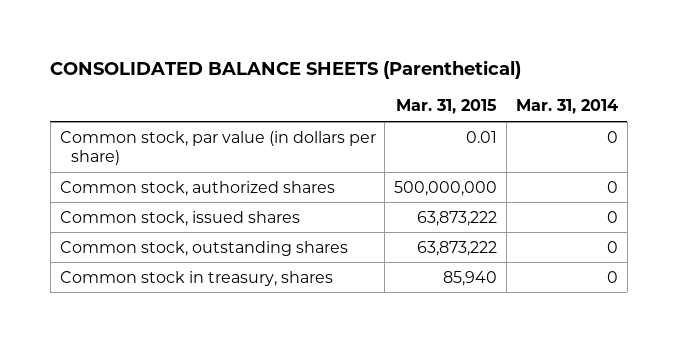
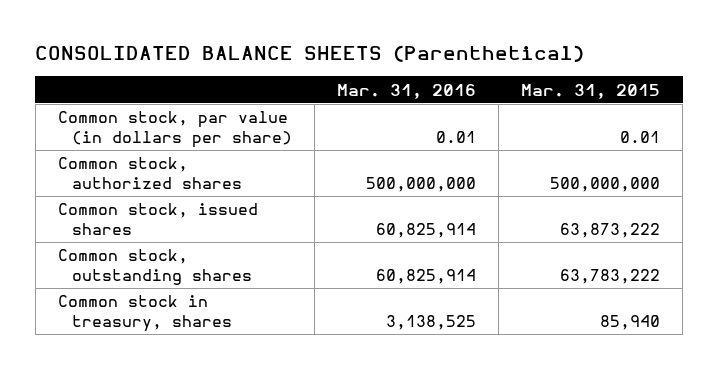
- | Mar. 31, 2015 | Mar. 31, 2014
+ | Mar. 31, 2016 | Mar. 31, 2015
- Common stock, outstanding shares | 63,873,222 | 0
+ Common stock, outstanding shares | 60,825,914 | 63,783,222

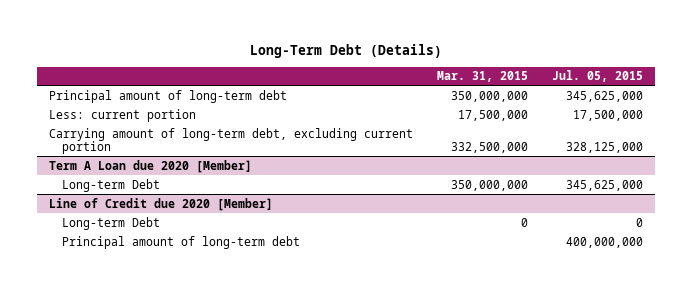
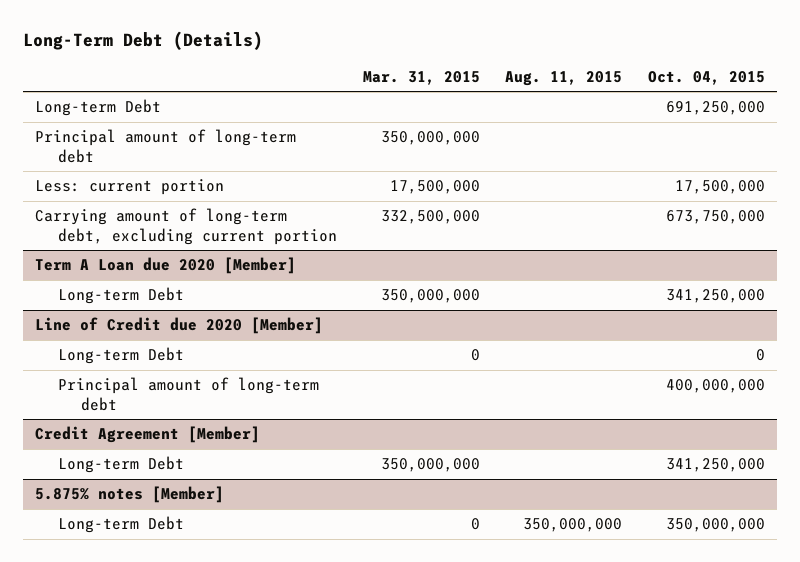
- | Mar. 31, 2015 | Jul. 05, 2015
+ | Mar. 31, 2015 | Aug. 11, 2015 | Oct. 04, 2015
+ Long-term Debt | | | 691,250,000
+ Credit Agreement [Member]
+ Long-term Debt | 350,000,000 | | 341,250,000
+ 5.875% notes [Member]
+ Long-term Debt | 0 | 350,000,000 | 350,000,000

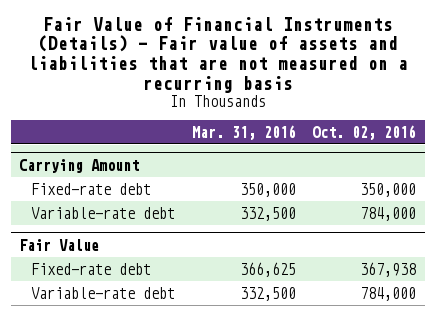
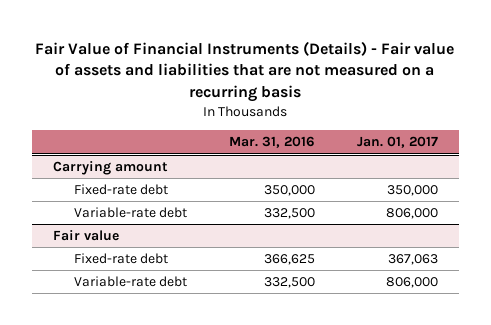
- | Mar. 31, 2016 | Oct. 02, 2016
+ | Mar. 31, 2016 | Jan. 01, 2017
- Carrying Amount
+ Carrying amount
- Fair Value
+ Fair value

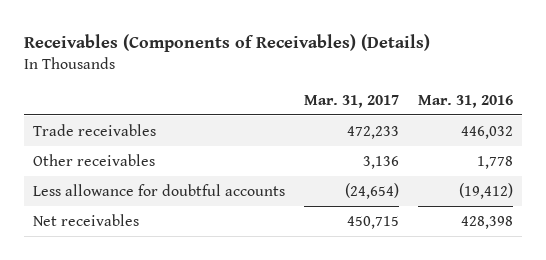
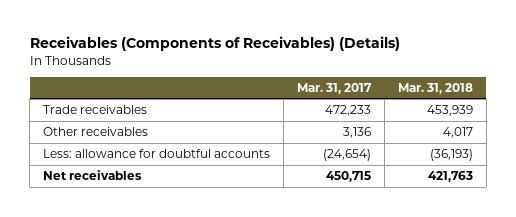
- | Mar. 31, 2017 | Mar. 31, 2016
+ | Mar. 31, 2017 | Mar. 31, 2018
- Less allowance for doubtful accounts | (24,654) | (19,412)
+ Less: allowance for doubtful accounts | (24,654) | (36,193)

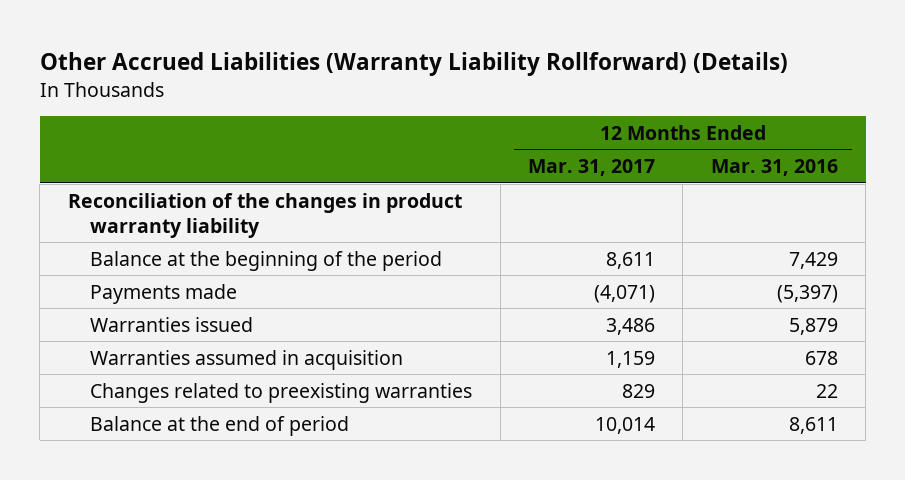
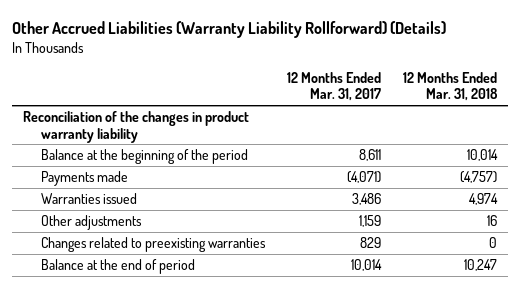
- | 12 Months Ended Mar. 31, 2017 | 12 Months Ended Mar. 31, 2016
+ | 12 Months Ended Mar. 31, 2017 | 12 Months Ended Mar. 31, 2018
- Warranties assumed in acquisition | 1,159 | 678
+ Other adjustments | 1,159 | 16

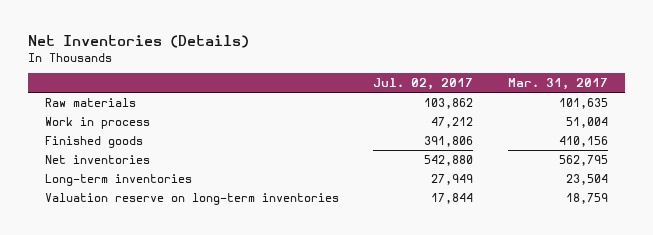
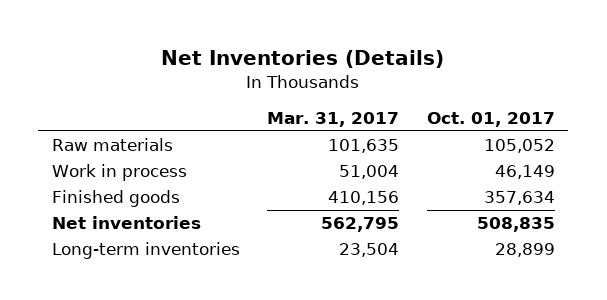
- | Jul. 02, 2017 | Mar. 31, 2017
+ | Mar. 31, 2017 | Oct. 01, 2017
- Valuation reserve on long-term inventories | 17,844 | 18,759

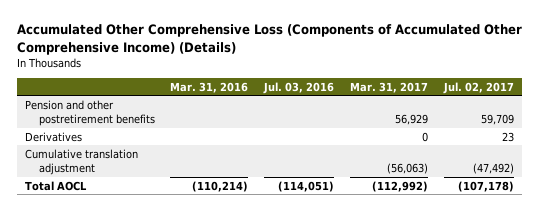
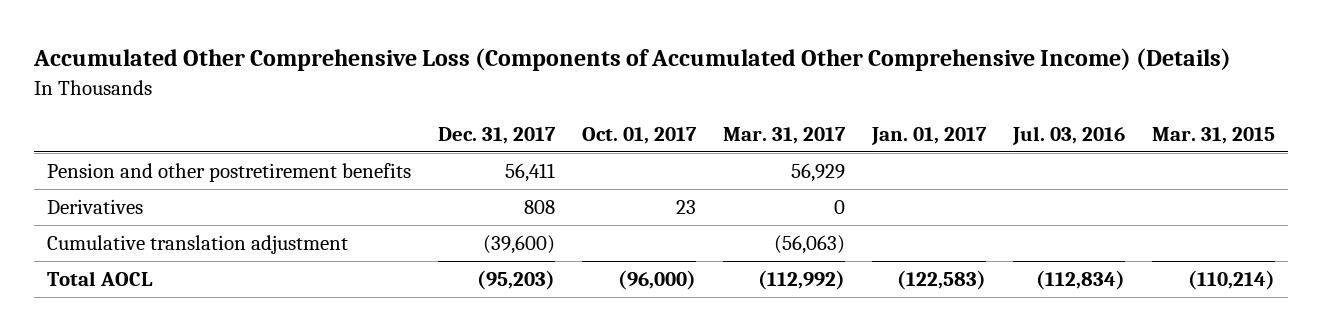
- | Mar. 31, 2016 | Jul. 03, 2016 | Mar. 31, 2017 | Jul. 02, 2017
+ | Dec. 31, 2017 | Oct. 01, 2017 | Mar. 31, 2017 | Jan. 01, 2017 | Jul. 03, 2016 | Mar. 31, 2015
- Total AOCL | (110,214) | (114,051) | (112,992) | (107,178)
+ Total AOCL | (95,203) | (96,000) | (112,992) | (122,583) | (112,834) | (110,214)

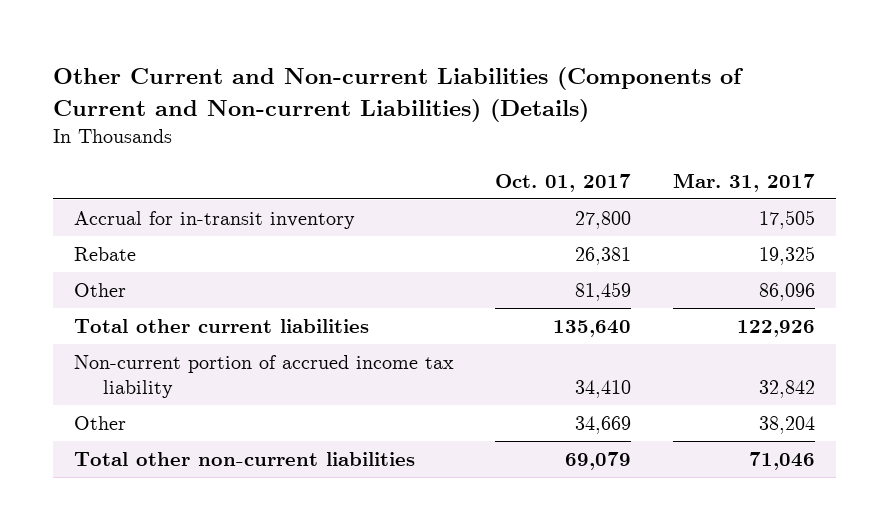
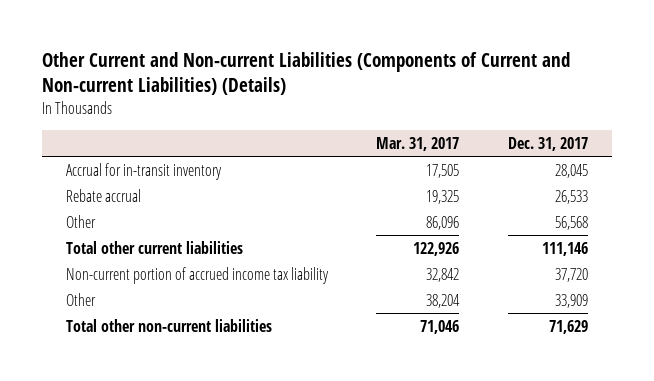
- | Oct. 01, 2017 | Mar. 31, 2017
+ | Mar. 31, 2017 | Dec. 31, 2017
- Rebate | 26,381 | 19,325
+ Rebate accrual | 19,325 | 26,533

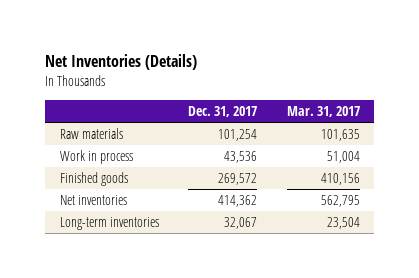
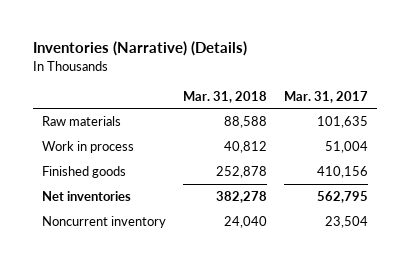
- Net Inventories (Details)
+ Inventories (Narrative) (Details)
- | Dec. 31, 2017 | Mar. 31, 2017
+ | Mar. 31, 2018 | Mar. 31, 2017
- Long-term inventories | 32,067 | 23,504
+ Noncurrent inventory | 24,040 | 23,504

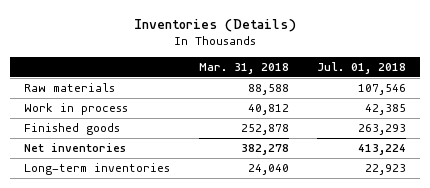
- Inventories (Narrative) (Details)
+ Inventories (Details)
- | Mar. 31, 2018 | Mar. 31, 2017
+ | Mar. 31, 2018 | Jul. 01, 2018
- Noncurrent inventory | 24,040 | 23,504
+ Long-term inventories | 24,040 | 22,923

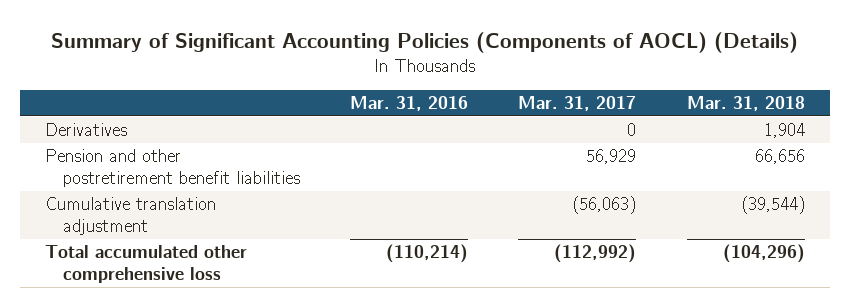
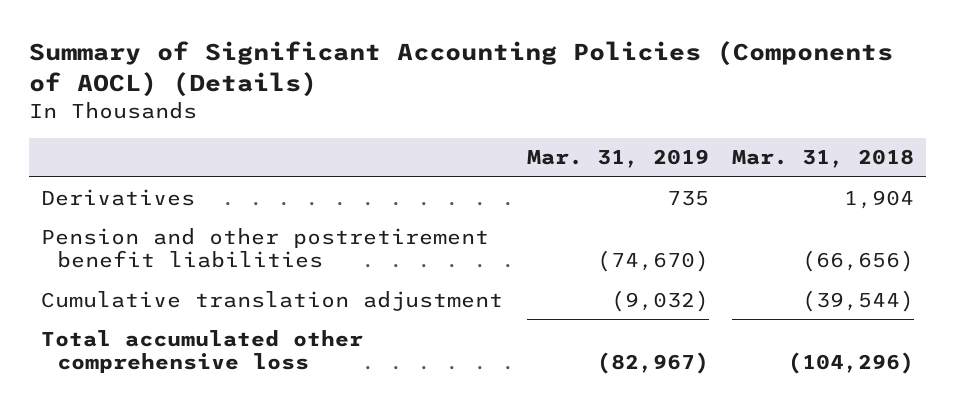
- | Mar. 31, 2016 | Mar. 31, 2017 | Mar. 31, 2018
+ | Mar. 31, 2019 | Mar. 31, 2018
- Pension and other postretirement benefit liabilities | | 56,929 | 66,656
+ Pension and other postretirement benefit liabilities | (74,670) | (66,656)

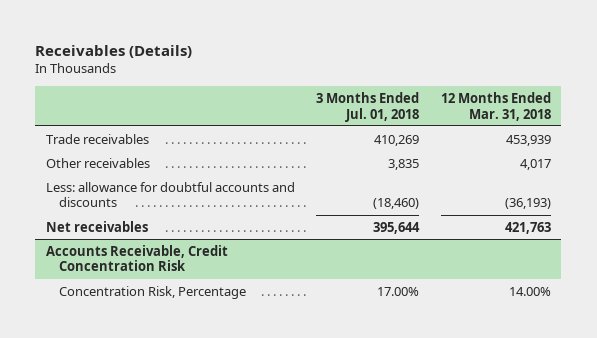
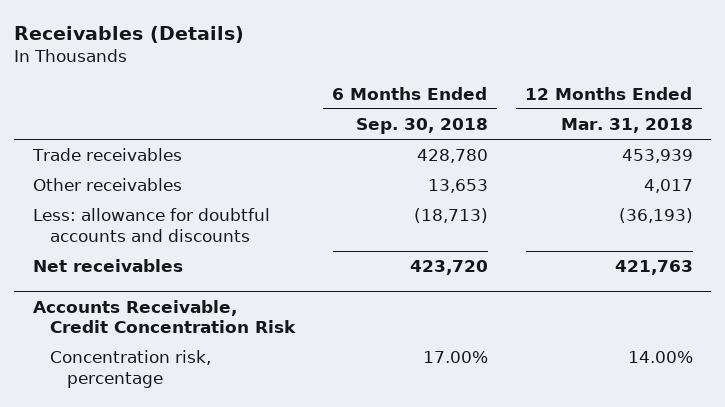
- | 3 Months Ended Jul. 01, 2018 | 12 Months Ended Mar. 31, 2018
+ | 6 Months Ended Sep. 30, 2018 | 12 Months Ended Mar. 31, 2018
@ Accounts Receivable, Credit Concentration Risk
- Concentration Risk, Percentage | 17.00% | 14.00%
+ Concentration risk, percentage | 17.00% | 14.00%

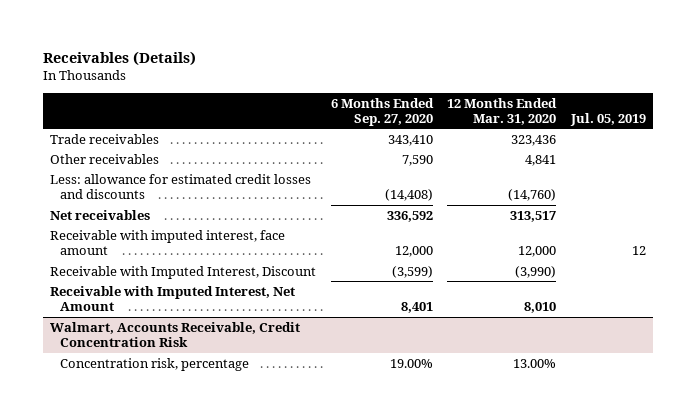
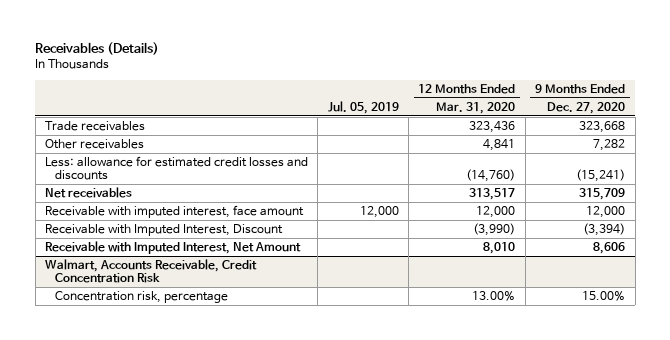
- | 6 Months Ended Sep. 27, 2020 | 12 Months Ended Mar. 31, 2020 | Jul. 05, 2019
+ | Jul. 05, 2019 | 12 Months Ended Mar. 31, 2020 | 9 Months Ended Dec. 27, 2020
- Receivable with imputed interest, face amount | 12,000 | 12,000 | 12
+ Receivable with imputed interest, face amount | 12,000 | 12,000 | 12,000

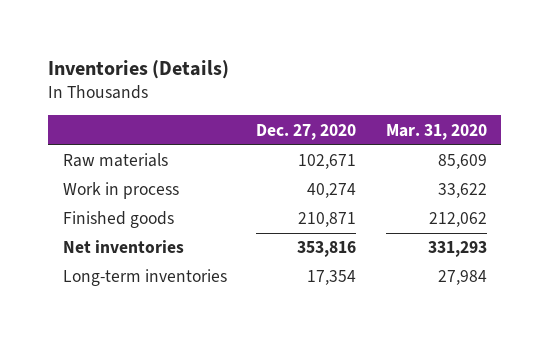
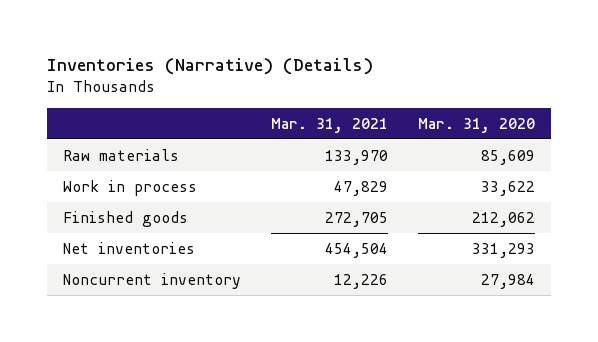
- Inventories (Details)
+ Inventories (Narrative) (Details)
- | Dec. 27, 2020 | Mar. 31, 2020
+ | Mar. 31, 2021 | Mar. 31, 2020
- Long-term inventories | 17,354 | 27,984
+ Noncurrent inventory | 12,226 | 27,984

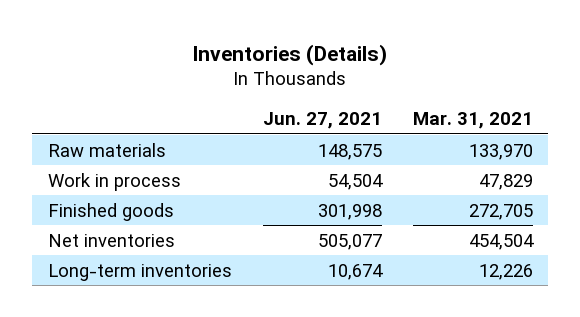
- Inventories (Narrative) (Details)
+ Inventories (Details)
- | Mar. 31, 2021 | Mar. 31, 2020
+ | Jun. 27, 2021 | Mar. 31, 2021
- Noncurrent inventory | 12,226 | 27,984
+ Long-term inventories | 10,674 | 12,226

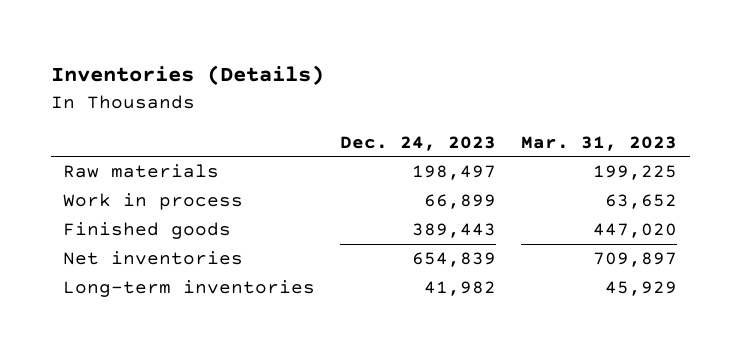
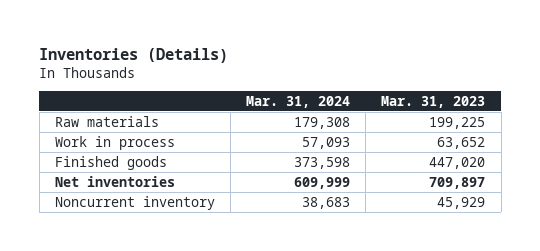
- | Dec. 24, 2023 | Mar. 31, 2023
+ | Mar. 31, 2024 | Mar. 31, 2023
- Long-term inventories | 41,982 | 45,929
+ Noncurrent inventory | 38,683 | 45,929

